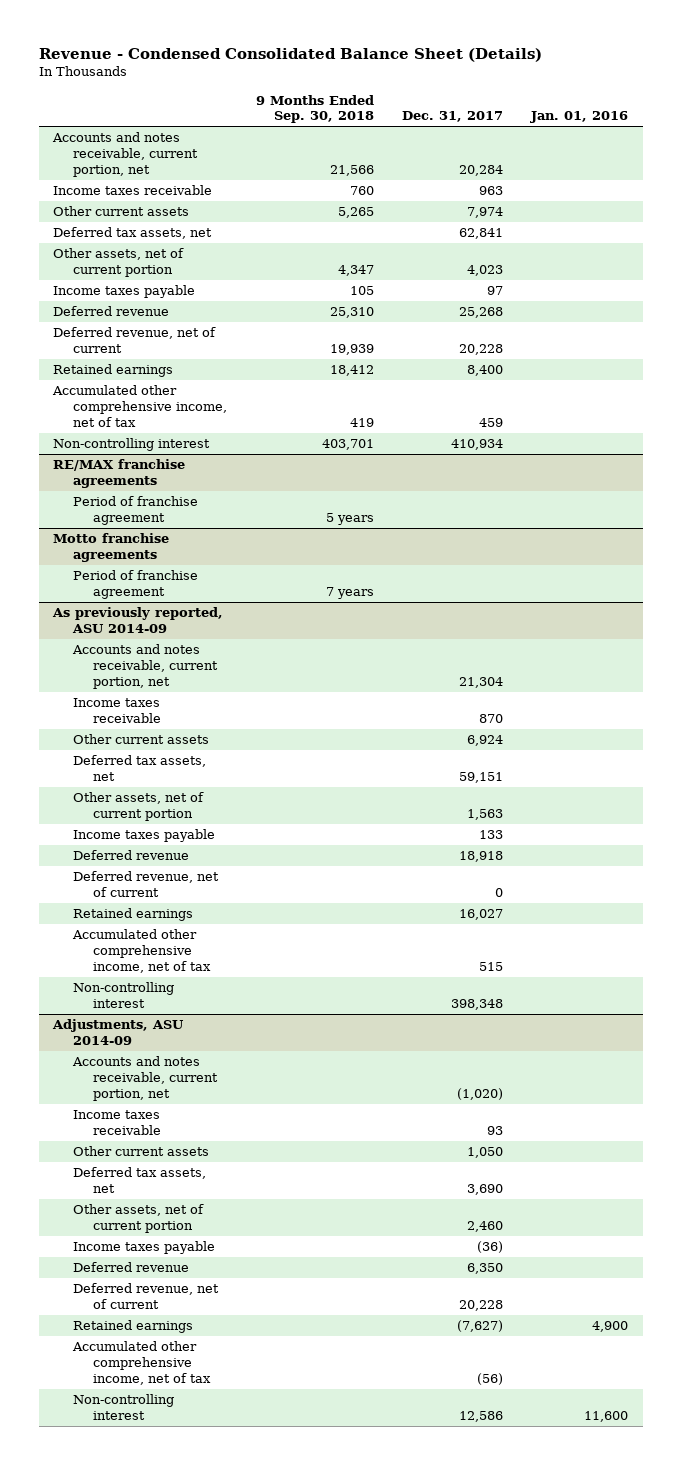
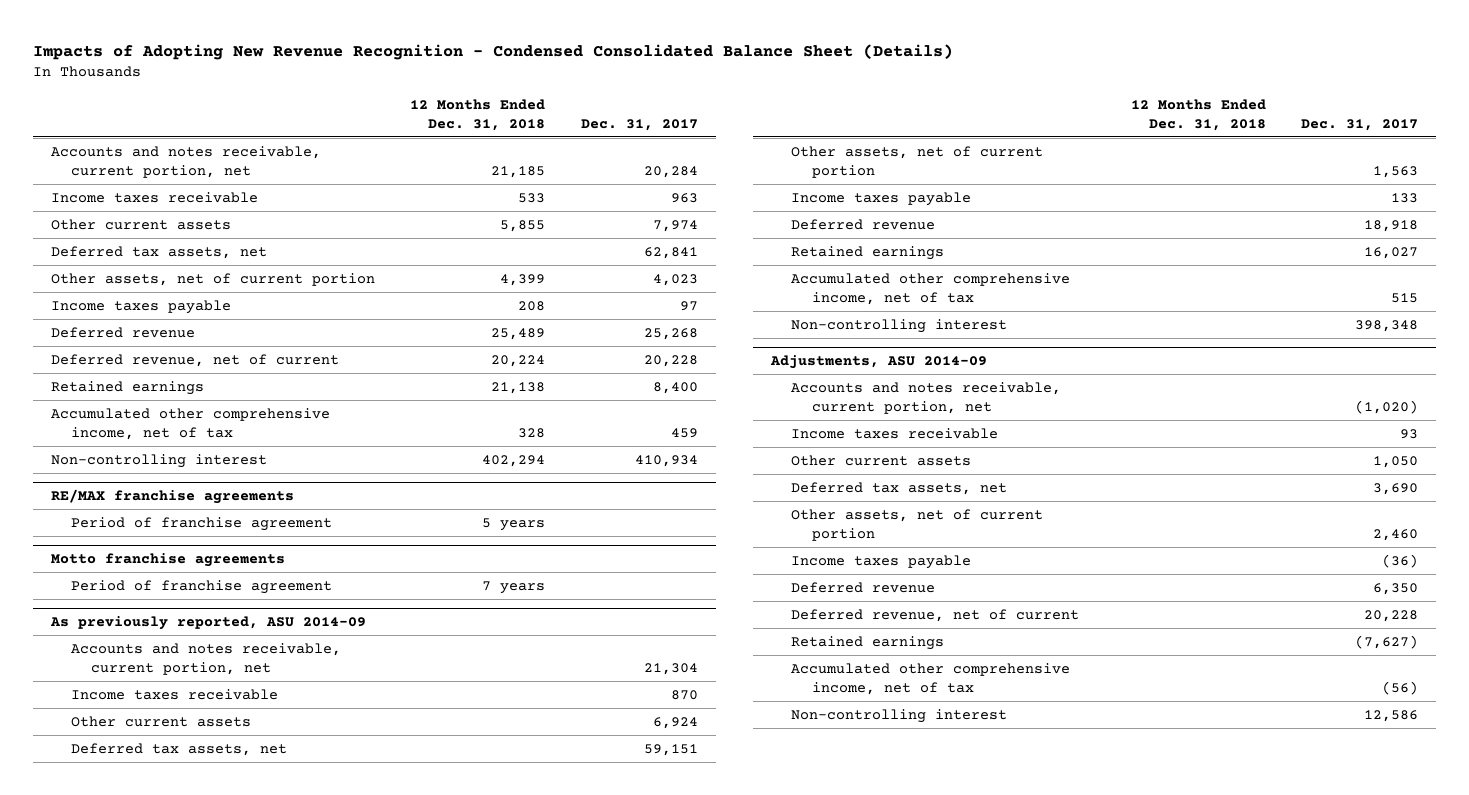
- Revenue - Condensed Consolidated Balance Sheet (Details)
+ Impacts of Adopting New Revenue Recognition - Condensed Consolidated Balance Sheet (Details)
- | 9 Months Ended Sep. 30, 2018 | Dec. 31, 2017 | Jan. 01, 2016
+ | 12 Months Ended Dec. 31, 2018 | Dec. 31, 2017
@ As previously reported, ASU 2014-09
- Deferred revenue, net of current | | 0 |

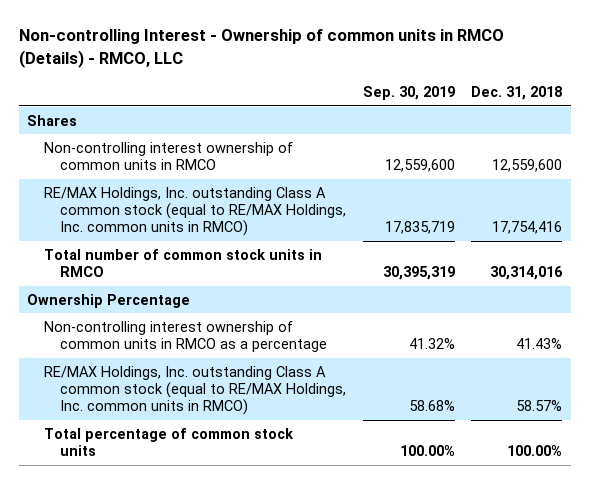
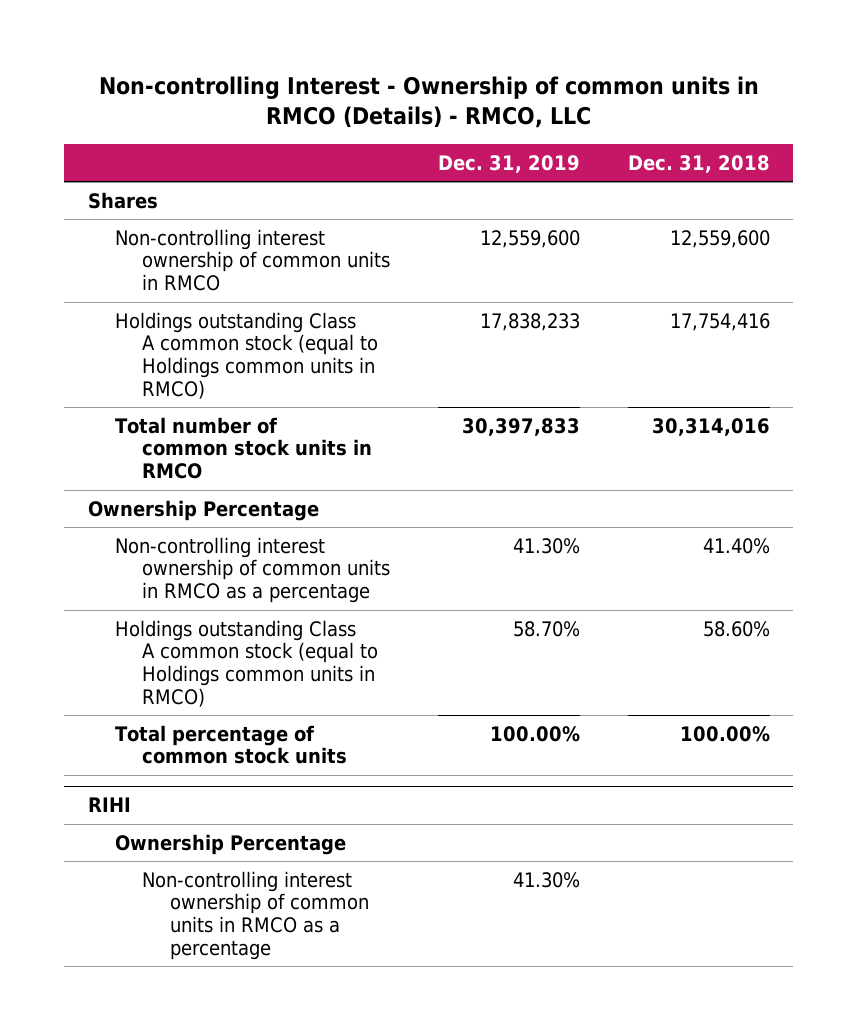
- | Sep. 30, 2019 | Dec. 31, 2018
+ | Dec. 31, 2019 | Dec. 31, 2018
- RE/MAX Holdings, Inc. outstanding Class A common stock (equal to RE/MAX Holdings, Inc. common units in RMCO) | 17,835,719 | 17,754,416
+ Holdings outstanding Class A common stock (equal to Holdings common units in RMCO) | 17,838,233 | 17,754,416
- Non-controlling interest ownership of common units in RMCO as a percentage | 41.32% | 41.43%
- RE/MAX Holdings, Inc. outstanding Class A common stock (equal to RE/MAX Holdings, Inc. common units in RMCO) | 58.68% | 58.57%
+ Non-controlling interest ownership of common units in RMCO as a percentage | 41.30% | 41.40%
+ Holdings outstanding Class A common stock (equal to Holdings common units in RMCO) | 58.70% | 58.60%
+ RIHI
+ Ownership Percentage
+ Non-controlling interest ownership of common units in RMCO as a percentage | 41.30% |

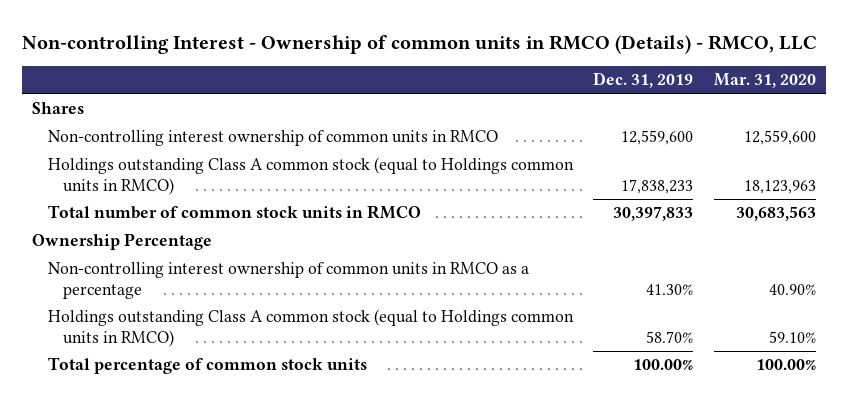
- | Dec. 31, 2019 | Dec. 31, 2018
+ | Dec. 31, 2019 | Mar. 31, 2020
- RIHI
- Ownership Percentage
- Non-controlling interest ownership of common units in RMCO as a percentage | 41.30% |

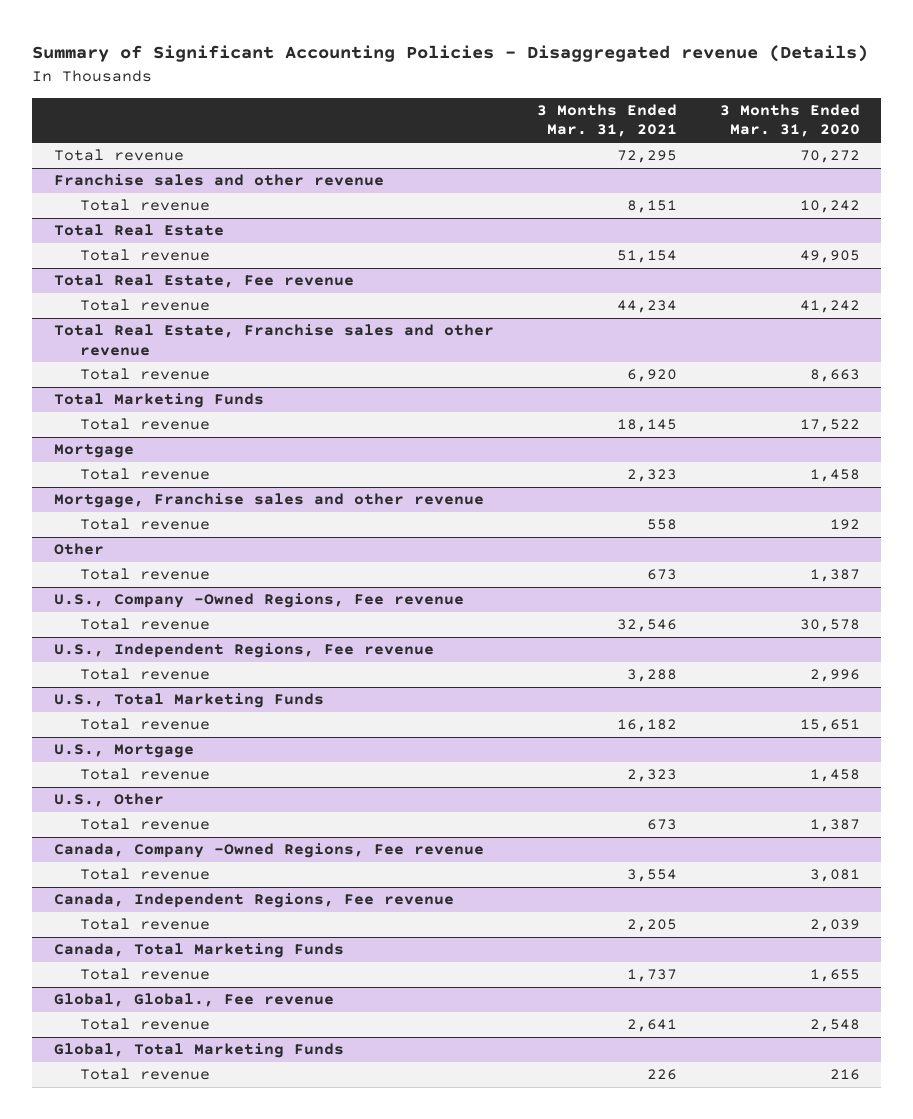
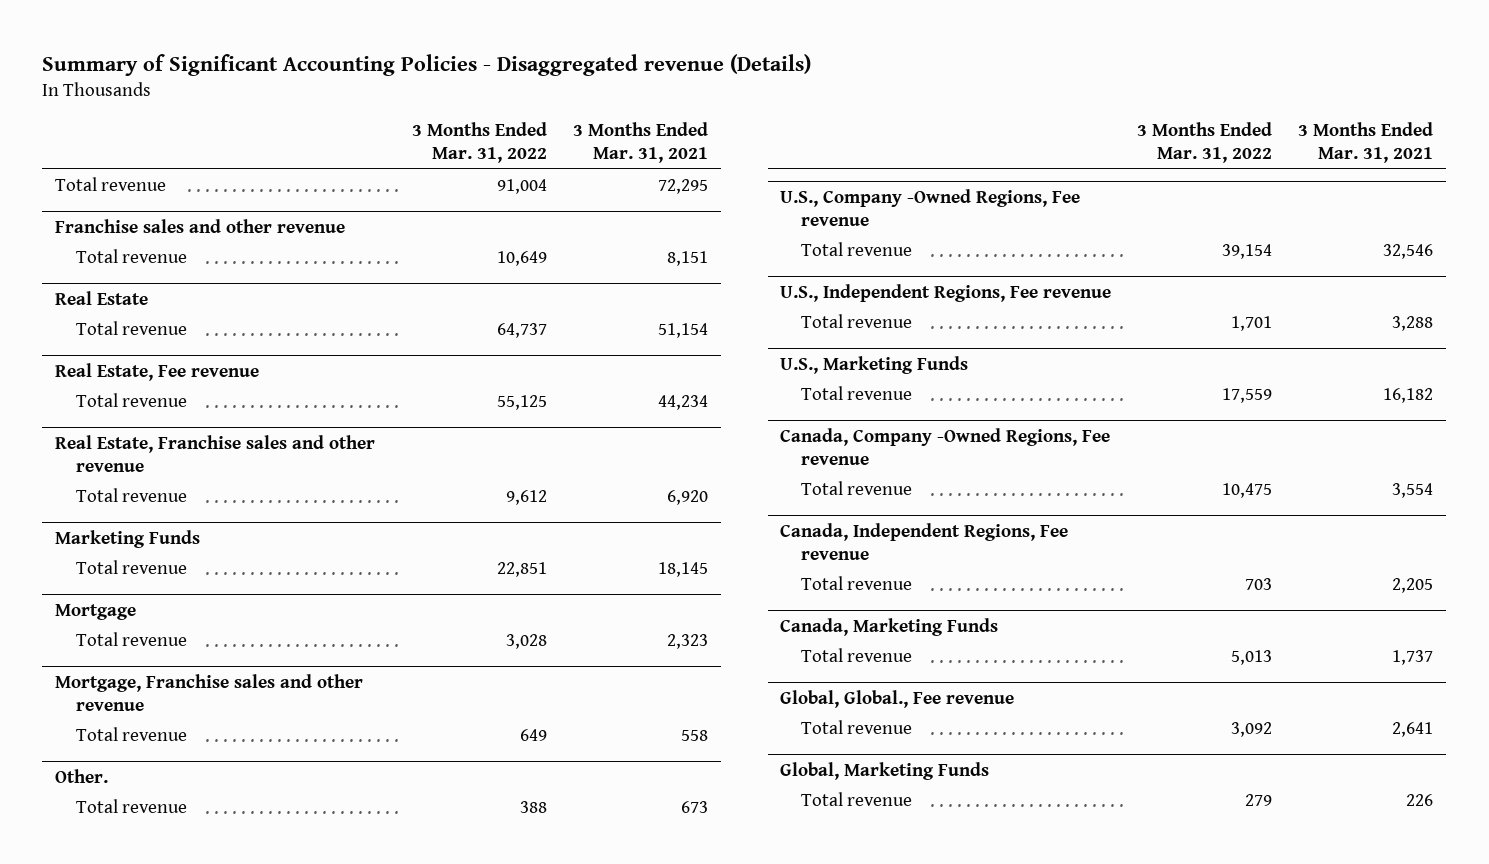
- | 3 Months Ended Mar. 31, 2021 | 3 Months Ended Mar. 31, 2020
+ | 3 Months Ended Mar. 31, 2022 | 3 Months Ended Mar. 31, 2021
- Total Real Estate
+ Real Estate
- Total Real Estate, Fee revenue
+ Real Estate, Fee revenue
- Total Real Estate, Franchise sales and other revenue
+ Real Estate, Franchise sales and other revenue
- Total Marketing Funds
+ Marketing Funds
- Other
+ Other.
- U.S., Total Marketing Funds
+ U.S., Marketing Funds
- U.S., Mortgage
- Total revenue | 2,323 | 1,458
- U.S., Other
- Total revenue | 673 | 1,387
- Canada, Total Marketing Funds
+ Canada, Marketing Funds
- Global, Total Marketing Funds
+ Global, Marketing Funds

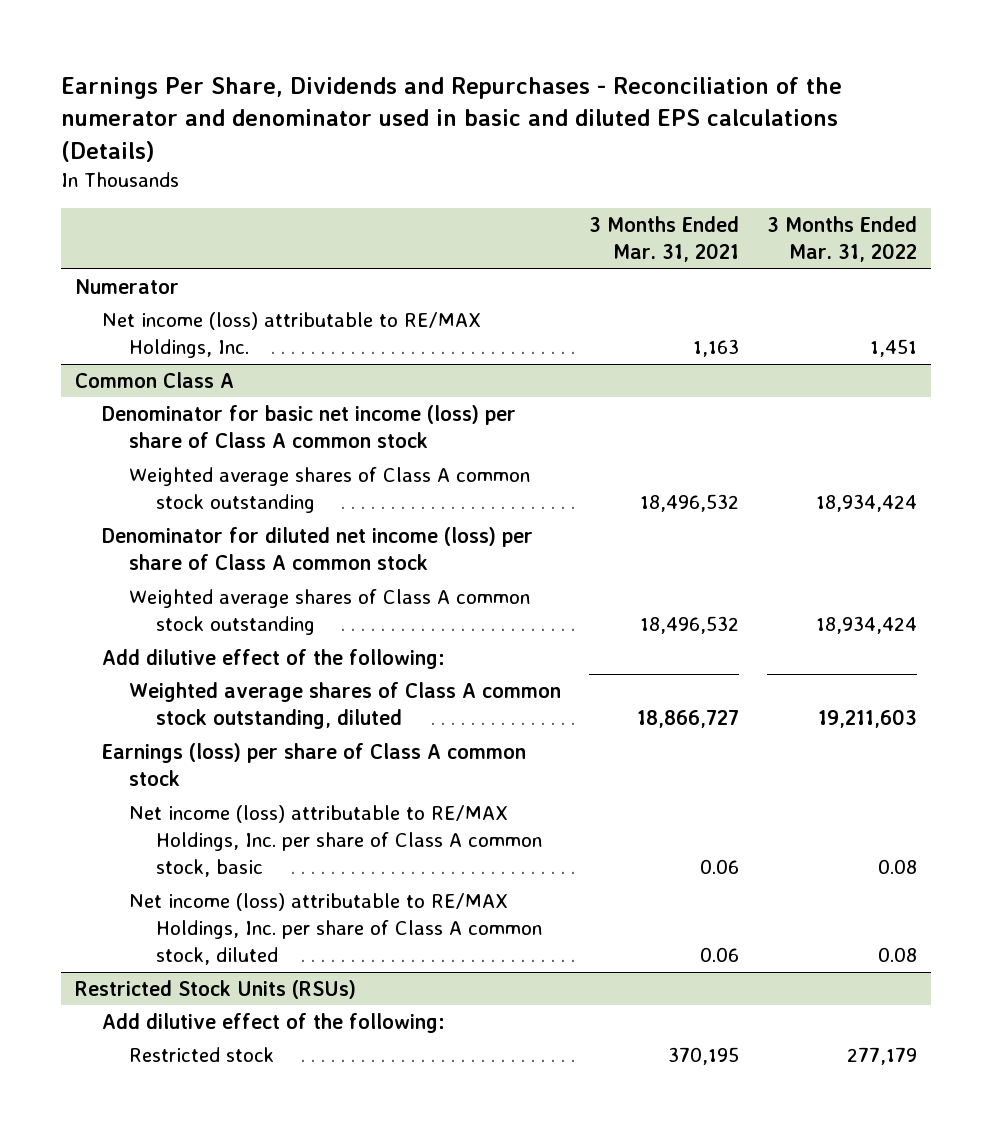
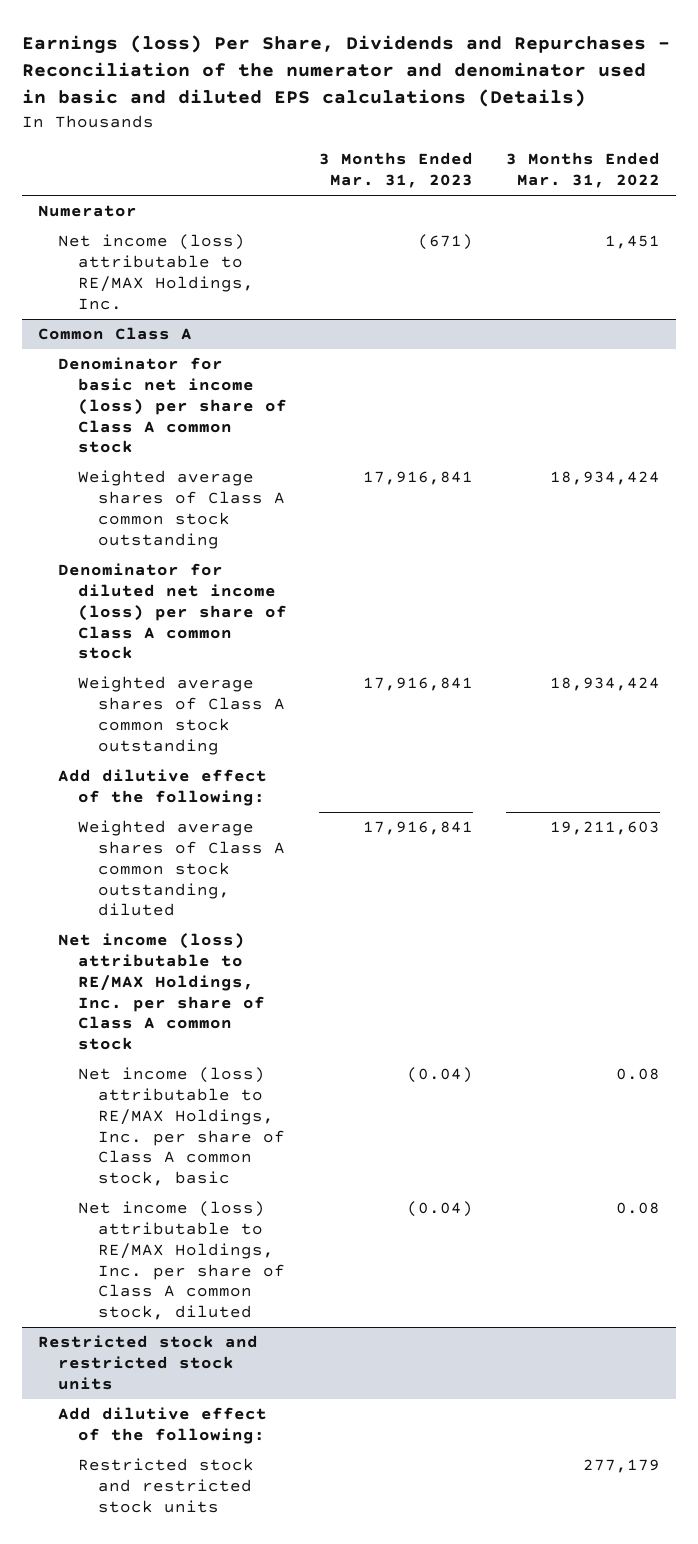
- Earnings Per Share, Dividends and Repurchases - Reconciliation of the numerator and denominator used in basic and diluted EPS calculations (Details)
+ Earnings (loss) Per Share, Dividends and Repurchases - Reconciliation of the numerator and denominator used in basic and diluted EPS calculations (Details)
- | 3 Months Ended Mar. 31, 2021 | 3 Months Ended Mar. 31, 2022
+ | 3 Months Ended Mar. 31, 2023 | 3 Months Ended Mar. 31, 2022
@ Common Class A
- Earnings (loss) per share of Class A common stock
+ Net income (loss) attributable to RE/MAX Holdings, Inc. per share of Class A common stock
- Restricted Stock Units (RSUs)
+ Restricted stock and restricted stock units
- Restricted stock | 370,195 | 277,179
+ Restricted stock and restricted stock units | | 277,179

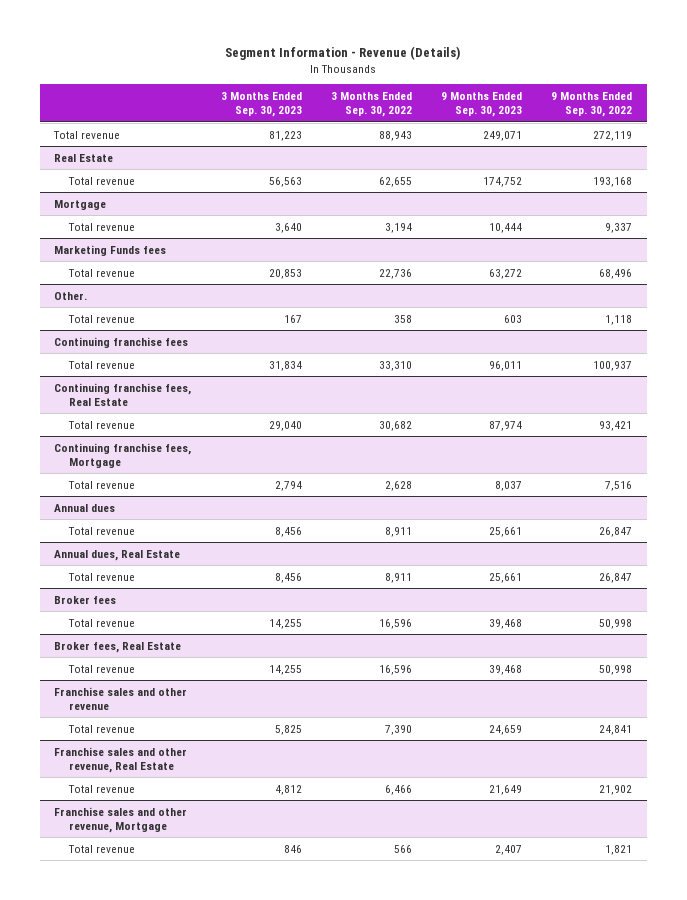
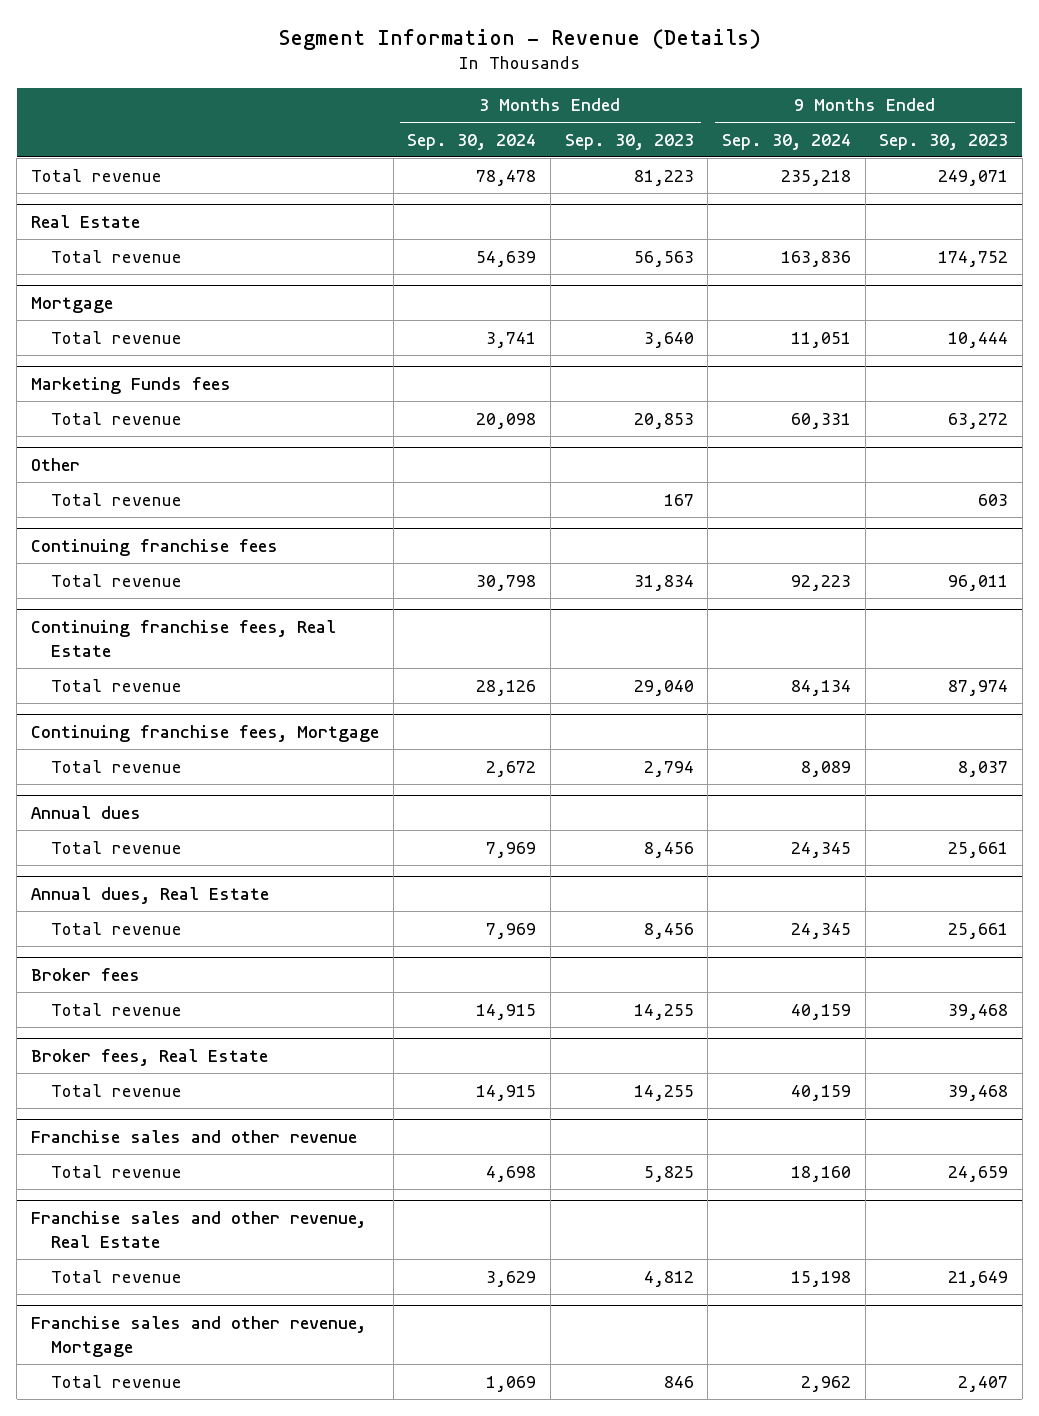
- | 3 Months Ended Sep. 30, 2023 | 3 Months Ended Sep. 30, 2022 | 9 Months Ended Sep. 30, 2023 | 9 Months Ended Sep. 30, 2022
+ | 3 Months Ended Sep. 30, 2024 | 3 Months Ended Sep. 30, 2023 | 9 Months Ended Sep. 30, 2024 | 9 Months Ended Sep. 30, 2023
- Other.
+ Other

